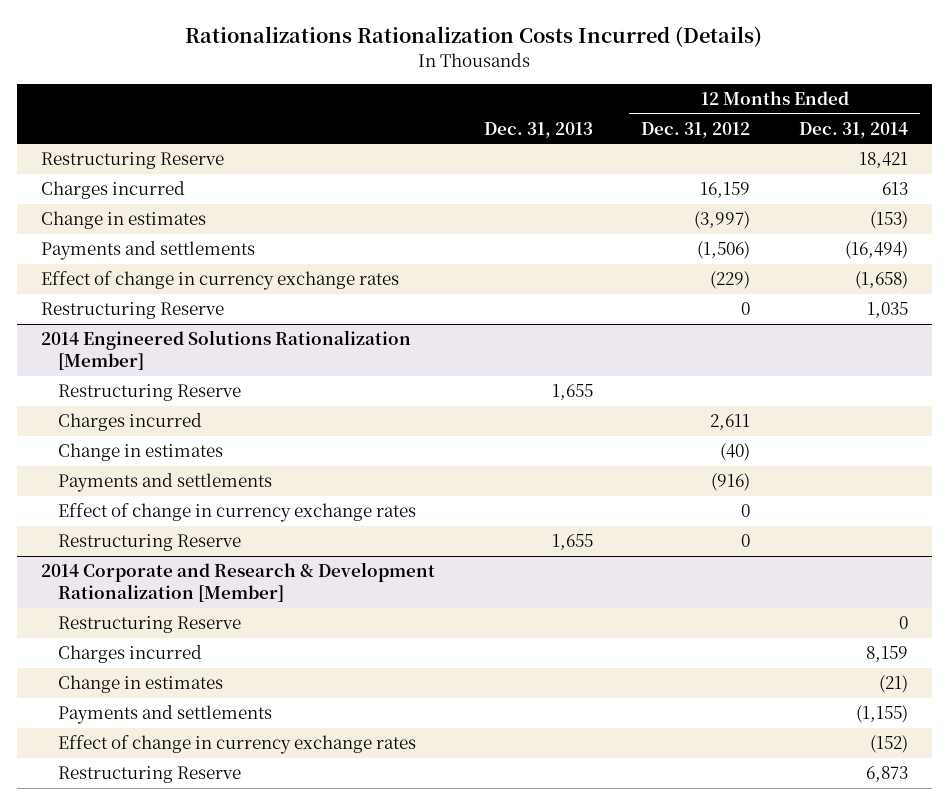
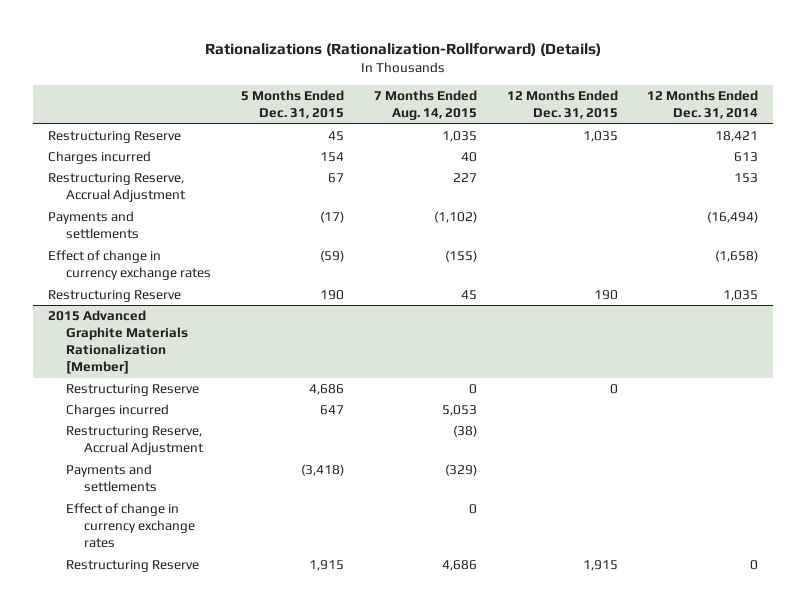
- Rationalizations Rationalization Costs Incurred (Details)
+ Rationalizations (Rationalization-Rollforward) (Details)
- | Dec. 31, 2013 | 12 Months Ended Dec. 31, 2012 | 12 Months Ended Dec. 31, 2014
+ | 5 Months Ended Dec. 31, 2015 | 7 Months Ended Aug. 14, 2015 | 12 Months Ended Dec. 31, 2015 | 12 Months Ended Dec. 31, 2014
- Change in estimates | | (3,997) | (153)
+ Restructuring Reserve, Accrual Adjustment | 67 | 227 | | 153
- 2014 Engineered Solutions Rationalization [Member]
- Restructuring Reserve | 1,655 | |
- Charges incurred | | 2,611 |
- Change in estimates | | (40) |
- Payments and settlements | | (916) |
- Effect of change in currency exchange rates | | 0 |
- Restructuring Reserve | 1,655 | 0 |
- 2014 Corporate and Research & Development Rationalization [Member]
- Restructuring Reserve | | | 0
- Charges incurred | | | 8,159
- Change in estimates | | | (21)
- Payments and settlements | | | (1,155)
- Effect of change in currency exchange rates | | | (152)
- Restructuring Reserve | | | 6,873
+ 2015 Advanced Graphite Materials Rationalization [Member]
+ Restructuring Reserve | 4,686 | 0 | 0 |
+ Charges incurred | 647 | 5,053 | |
+ Restructuring Reserve, Accrual Adjustment | | (38) | |
+ Payments and settlements | (3,418) | (329) | |
+ Effect of change in currency exchange rates | | 0 | |
+ Restructuring Reserve | 1,915 | 4,686 | 1,915 | 0

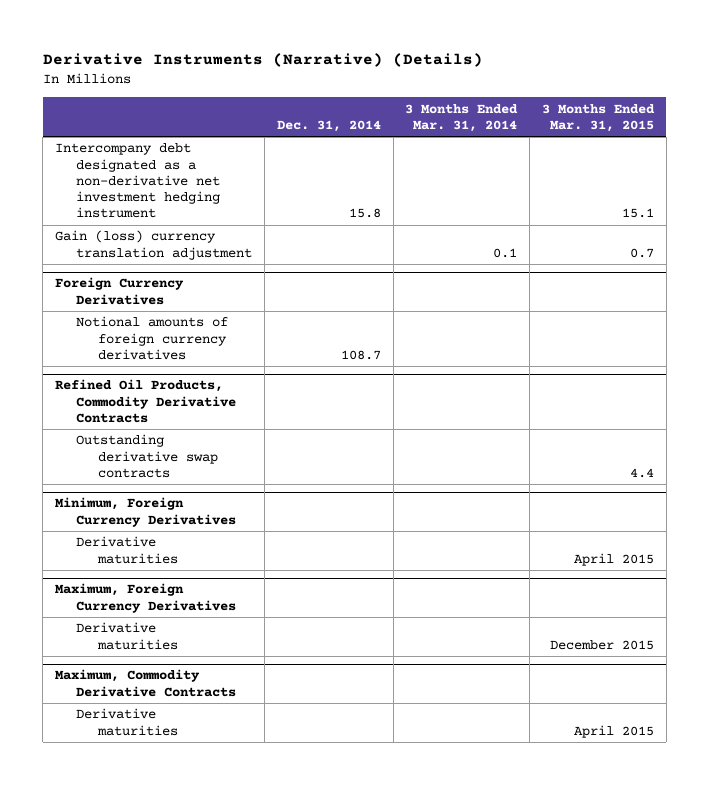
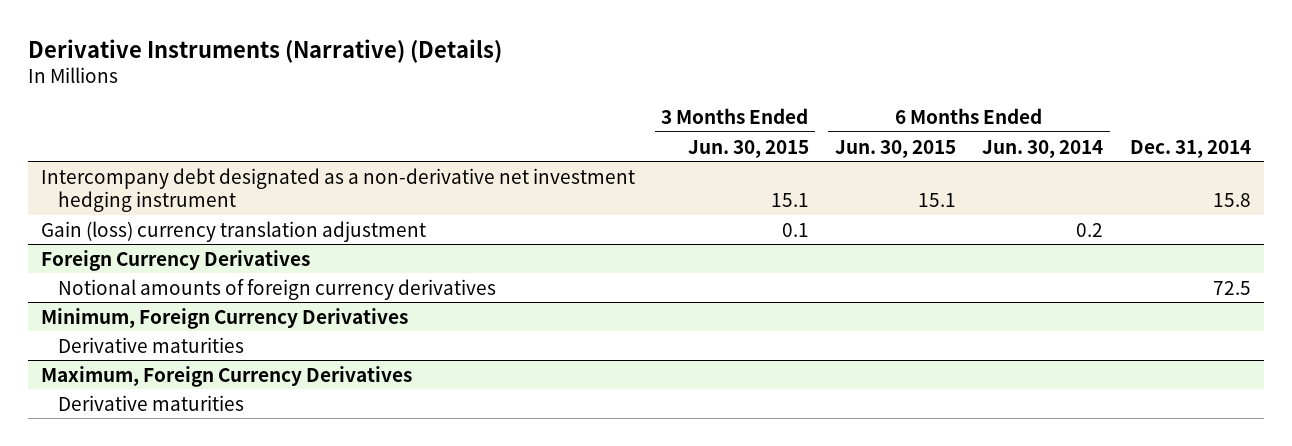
- | Dec. 31, 2014 | 3 Months Ended Mar. 31, 2014 | 3 Months Ended Mar. 31, 2015
+ | 3 Months Ended Jun. 30, 2015 | 6 Months Ended Jun. 30, 2015 | 6 Months Ended Jun. 30, 2014 | Dec. 31, 2014
@ Foreign Currency Derivatives
- Notional amounts of foreign currency derivatives | 108.7 | |
- Refined Oil Products, Commodity Derivative Contracts
- Outstanding derivative swap contracts | | | 4.4
@ Foreign Currency Derivatives
+ Notional amounts of foreign currency derivatives | | | | 72.5
- Maximum, Commodity Derivative Contracts
- Derivative maturities | | | April 2015

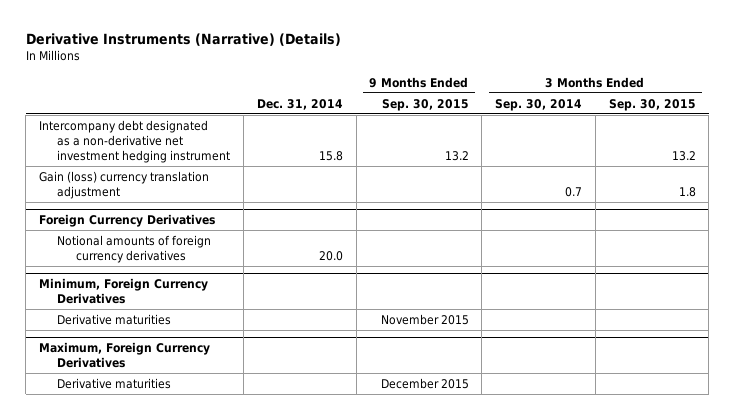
- | 3 Months Ended Jun. 30, 2015 | 6 Months Ended Jun. 30, 2015 | 6 Months Ended Jun. 30, 2014 | Dec. 31, 2014
+ | Dec. 31, 2014 | 9 Months Ended Sep. 30, 2015 | 3 Months Ended Sep. 30, 2014 | 3 Months Ended Sep. 30, 2015
@ Foreign Currency Derivatives
- Notional amounts of foreign currency derivatives | | | | 72.5
+ Notional amounts of foreign currency derivatives | 20.0 | | |

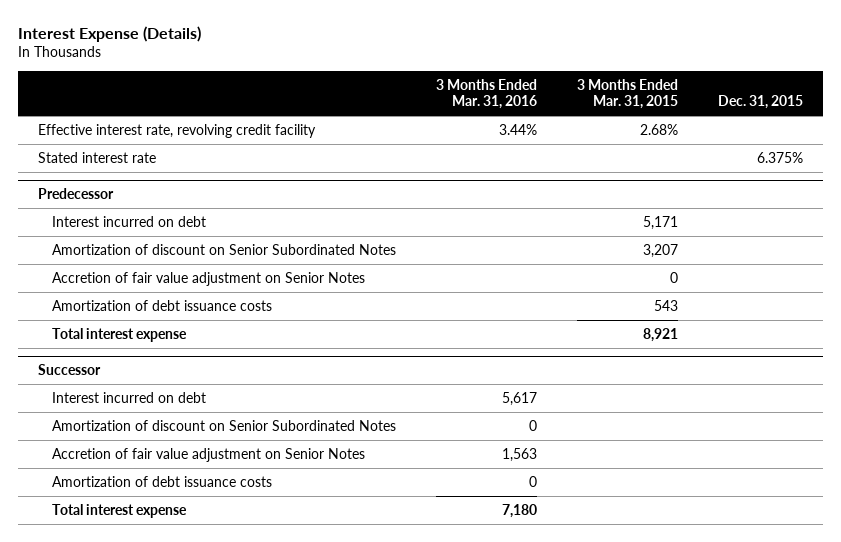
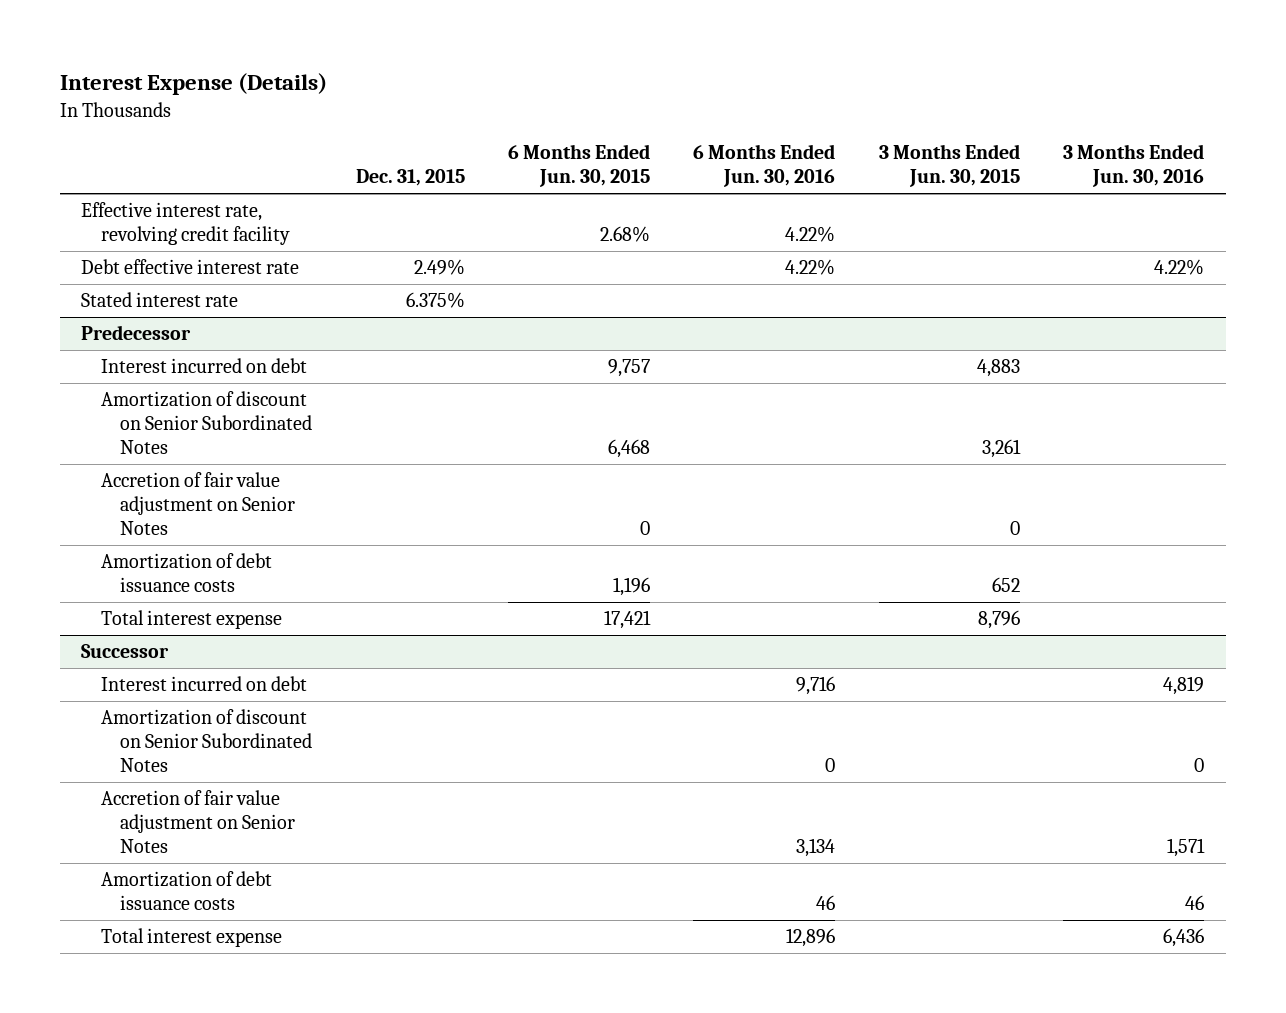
- | 3 Months Ended Mar. 31, 2016 | 3 Months Ended Mar. 31, 2015 | Dec. 31, 2015
+ | Dec. 31, 2015 | 6 Months Ended Jun. 30, 2015 | 6 Months Ended Jun. 30, 2016 | 3 Months Ended Jun. 30, 2015 | 3 Months Ended Jun. 30, 2016
+ Debt effective interest rate | 2.49% | | 4.22% | | 4.22%

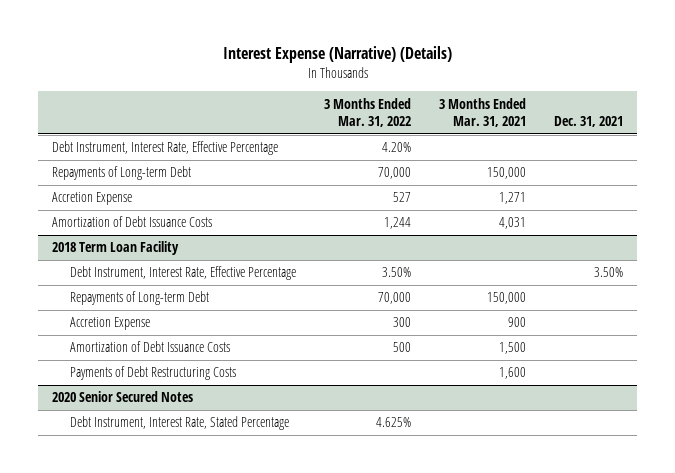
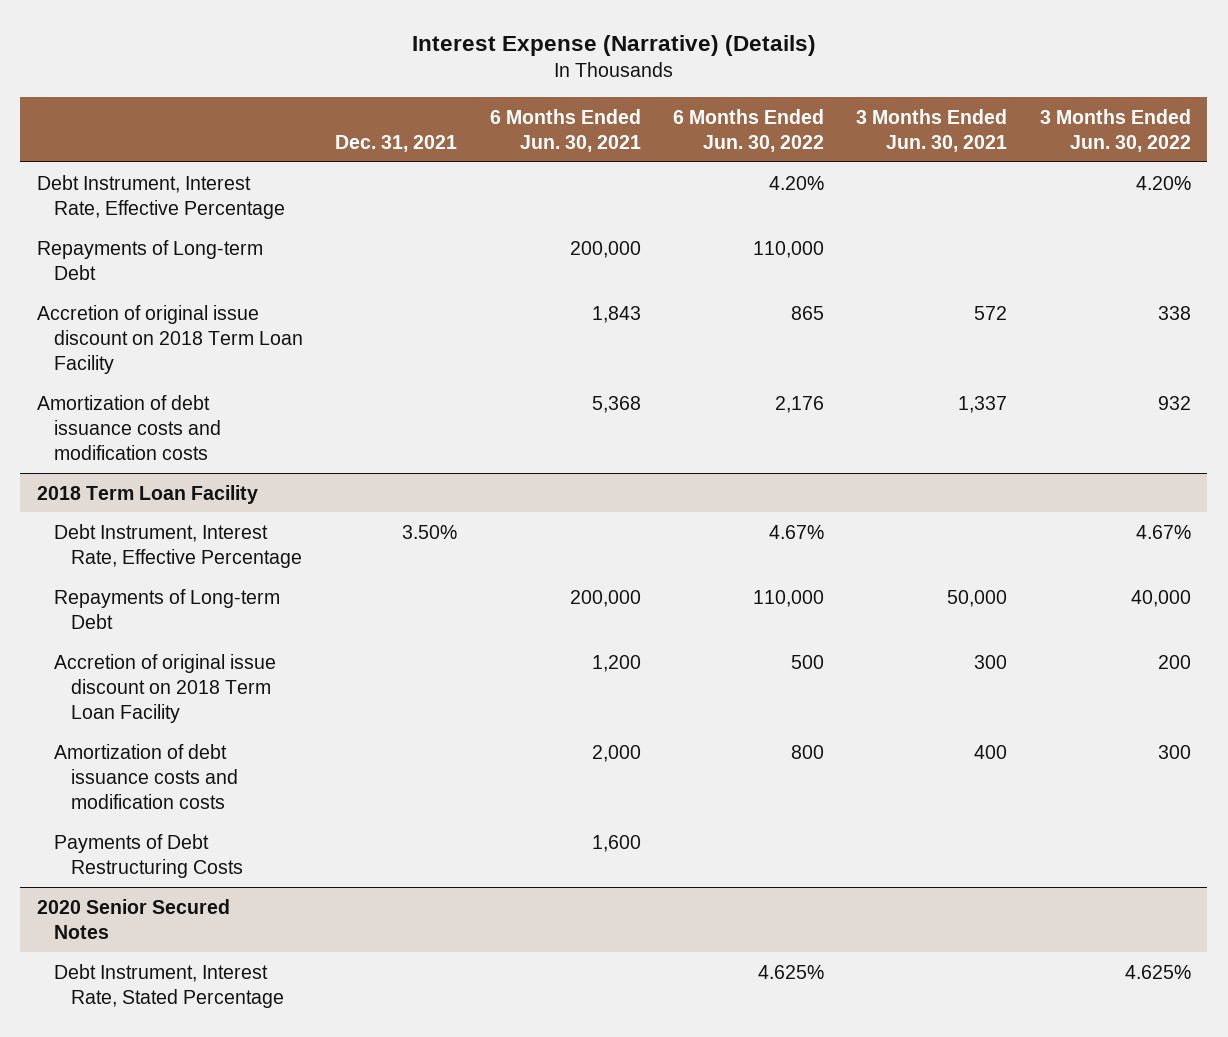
- | 3 Months Ended Mar. 31, 2022 | 3 Months Ended Mar. 31, 2021 | Dec. 31, 2021
+ | Dec. 31, 2021 | 6 Months Ended Jun. 30, 2021 | 6 Months Ended Jun. 30, 2022 | 3 Months Ended Jun. 30, 2021 | 3 Months Ended Jun. 30, 2022
- Accretion Expense | 527 | 1,271 |
- Amortization of Debt Issuance Costs | 1,244 | 4,031 |
+ Accretion of original issue discount on 2018 Term Loan Facility | | 1,843 | 865 | 572 | 338
+ Amortization of debt issuance costs and modification costs | | 5,368 | 2,176 | 1,337 | 932
@ 2018 Term Loan Facility
- Accretion Expense | 300 | 900 |
- Amortization of Debt Issuance Costs | 500 | 1,500 |
+ Accretion of original issue discount on 2018 Term Loan Facility | | 1,200 | 500 | 300 | 200
+ Amortization of debt issuance costs and modification costs | | 2,000 | 800 | 400 | 300

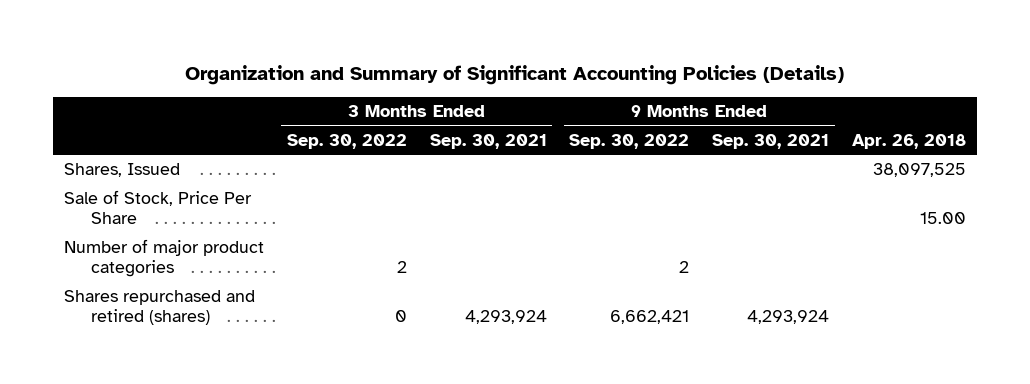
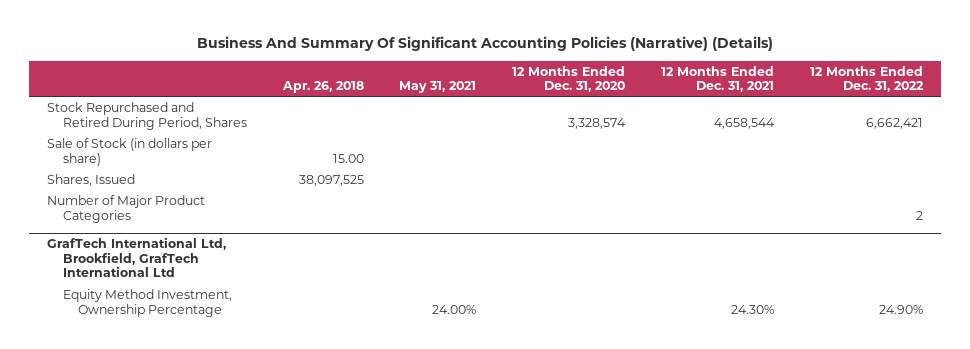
- Organization and Summary of Significant Accounting Policies (Details)
+ Business And Summary Of Significant Accounting Policies (Narrative) (Details)
- | 3 Months Ended Sep. 30, 2022 | 3 Months Ended Sep. 30, 2021 | 9 Months Ended Sep. 30, 2022 | 9 Months Ended Sep. 30, 2021 | Apr. 26, 2018
+ | Apr. 26, 2018 | May 31, 2021 | 12 Months Ended Dec. 31, 2020 | 12 Months Ended Dec. 31, 2021 | 12 Months Ended Dec. 31, 2022
+ Stock Repurchased and Retired During Period, Shares | | | 3,328,574 | 4,658,544 | 6,662,421
+ Sale of Stock (in dollars per share) | 15.00 | | | |
- Sale of Stock, Price Per Share | | | | | 15.00
- Number of major product categories | 2 | | 2 | |
- Shares repurchased and retired (shares) | 0 | 4,293,924 | 6,662,421 | 4,293,924 |
+ Number of Major Product Categories | | | | | 2
+ GrafTech International Ltd, Brookfield, GrafTech International Ltd
+ Equity Method Investment, Ownership Percentage | | 24.00% | | 24.30% | 24.90%

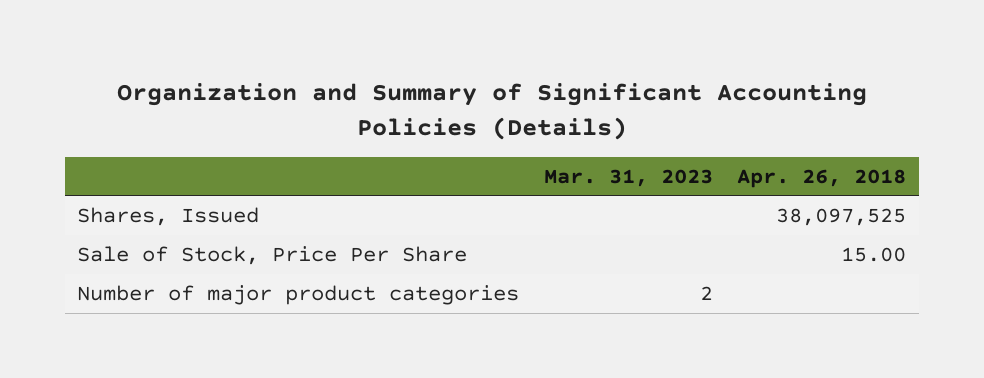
- Business And Summary Of Significant Accounting Policies (Narrative) (Details)
+ Organization and Summary of Significant Accounting Policies (Details)
- | Apr. 26, 2018 | May 31, 2021 | 12 Months Ended Dec. 31, 2020 | 12 Months Ended Dec. 31, 2021 | 12 Months Ended Dec. 31, 2022
+ | Mar. 31, 2023 | Apr. 26, 2018
- Stock Repurchased and Retired During Period, Shares | | | 3,328,574 | 4,658,544 | 6,662,421
- Sale of Stock (in dollars per share) | 15.00 | | | |
- Number of Major Product Categories | | | | | 2
- GrafTech International Ltd, Brookfield, GrafTech International Ltd
- Equity Method Investment, Ownership Percentage | | 24.00% | | 24.30% | 24.90%
+ Sale of Stock, Price Per Share | | 15.00
+ Number of major product categories | 2 |

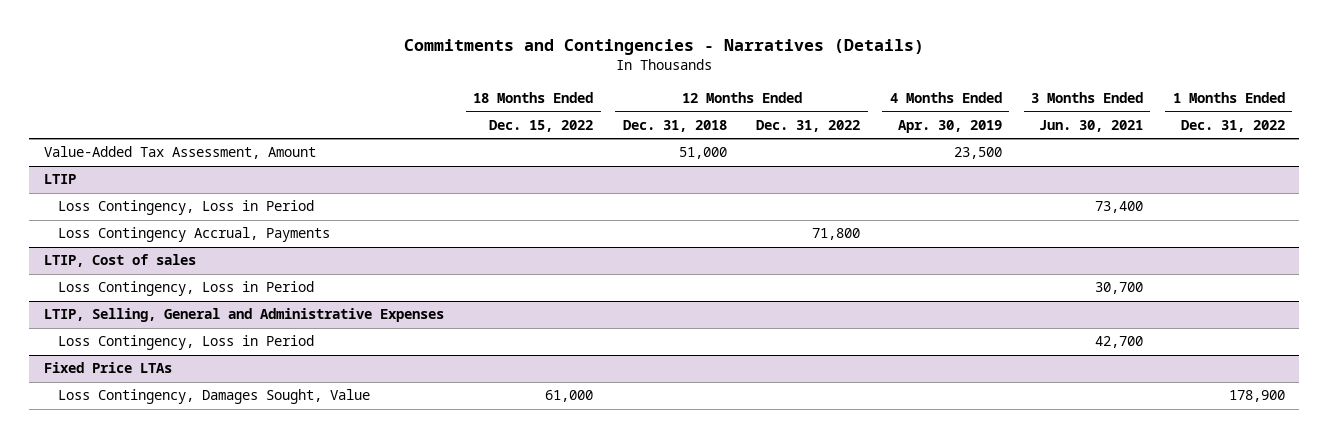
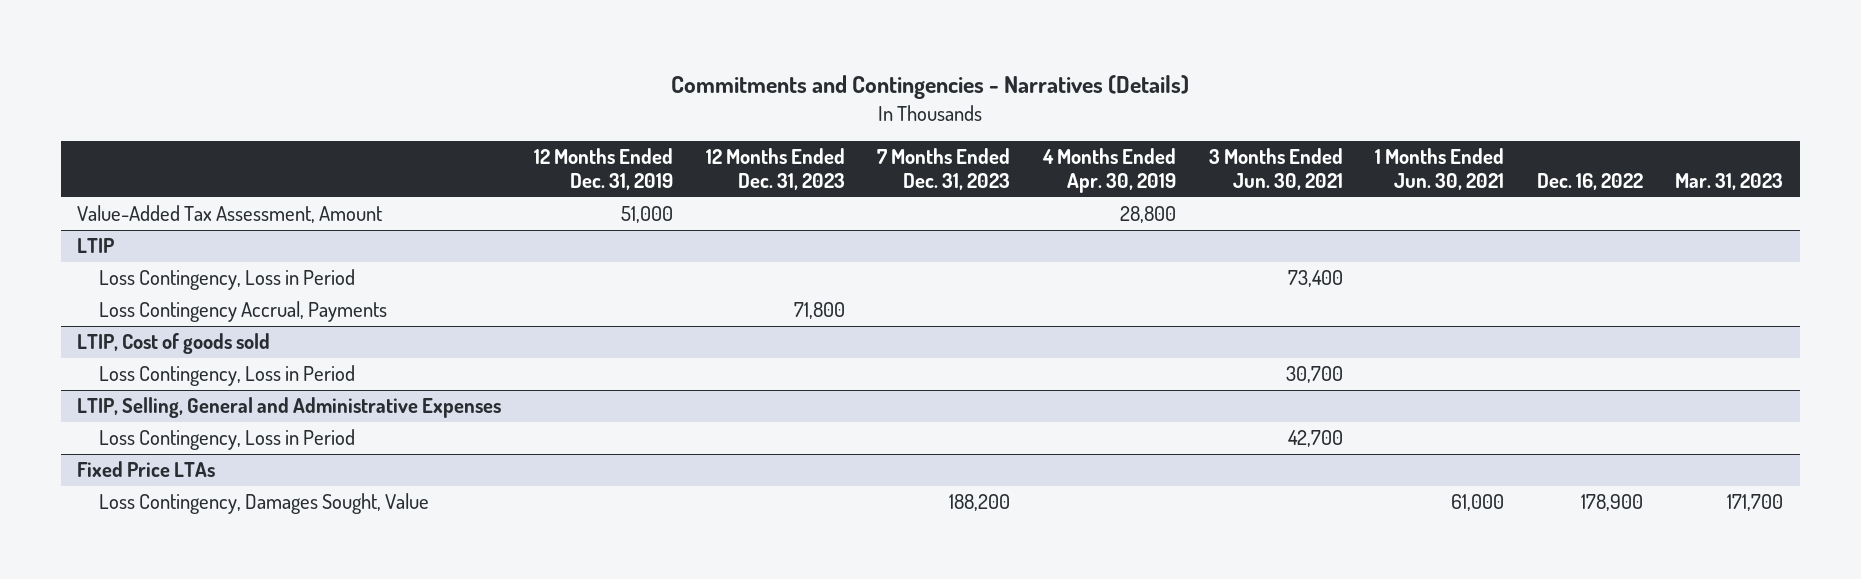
- | 18 Months Ended Dec. 15, 2022 | 12 Months Ended Dec. 31, 2018 | 12 Months Ended Dec. 31, 2022 | 4 Months Ended Apr. 30, 2019 | 3 Months Ended Jun. 30, 2021 | 1 Months Ended Dec. 31, 2022
+ | 12 Months Ended Dec. 31, 2019 | 12 Months Ended Dec. 31, 2023 | 7 Months Ended Dec. 31, 2023 | 4 Months Ended Apr. 30, 2019 | 3 Months Ended Jun. 30, 2021 | 1 Months Ended Jun. 30, 2021 | Dec. 16, 2022 | Mar. 31, 2023
- Value-Added Tax Assessment, Amount | | 51,000 | | 23,500 | |
+ Value-Added Tax Assessment, Amount | 51,000 | | | 28,800 | | | |
- LTIP, Cost of sales
+ LTIP, Cost of goods sold

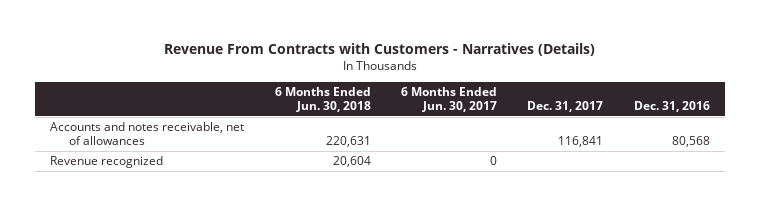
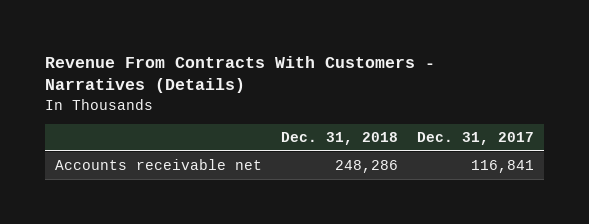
- Revenue From Contracts with Customers - Narratives (Details)
+ Revenue From Contracts With Customers - Narratives (Details)
- | 6 Months Ended Jun. 30, 2018 | 6 Months Ended Jun. 30, 2017 | Dec. 31, 2017 | Dec. 31, 2016
+ | Dec. 31, 2018 | Dec. 31, 2017
- Accounts and notes receivable, net of allowances | 220,631 | | 116,841 | 80,568
- Revenue recognized | 20,604 | 0 | |
+ Accounts receivable net | 248,286 | 116,841

